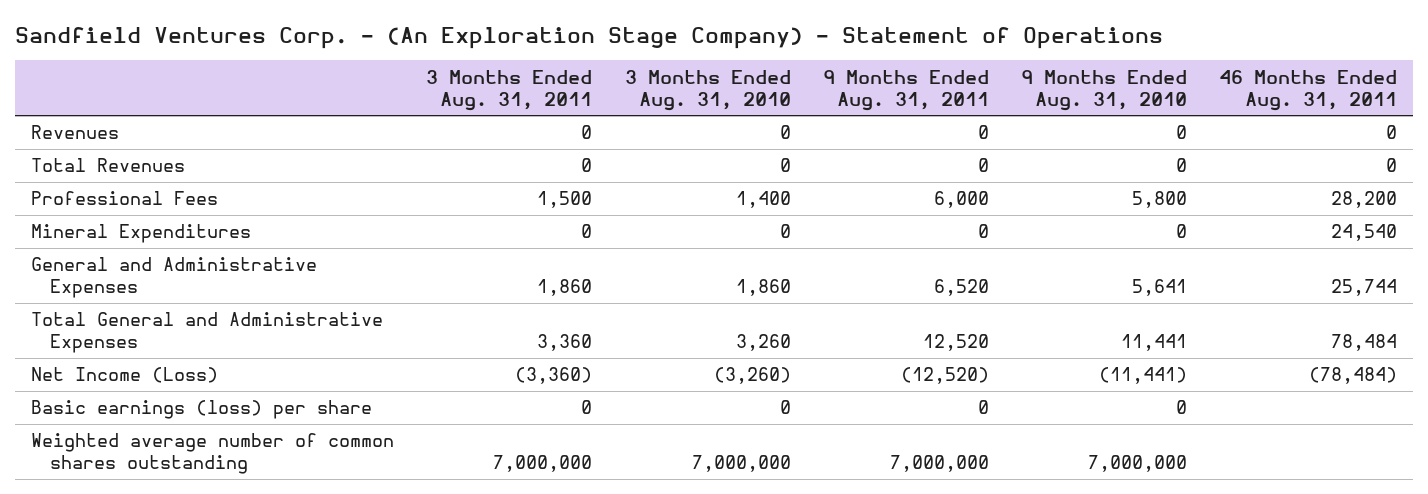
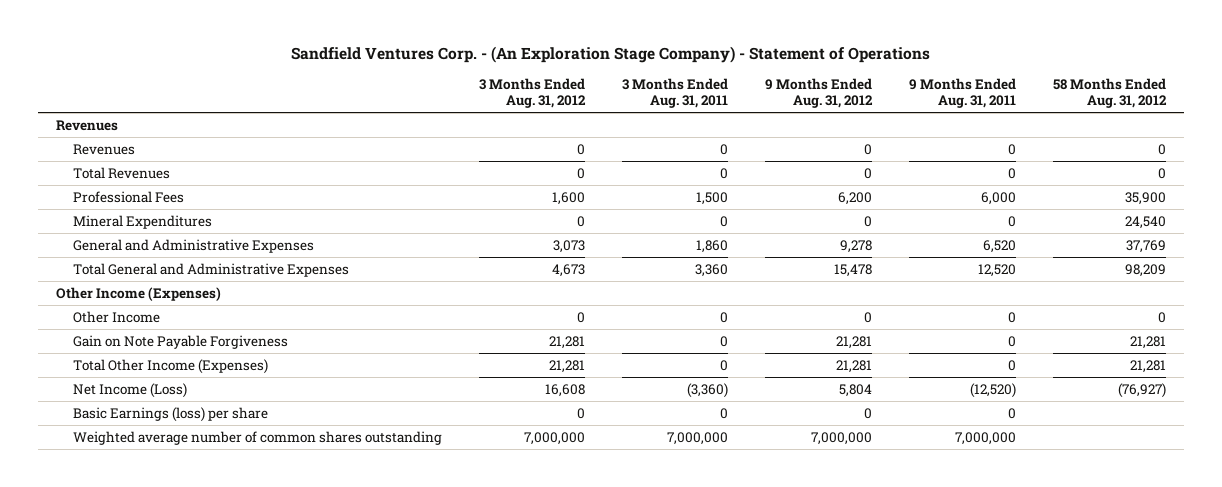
- | 3 Months Ended Aug. 31, 2011 | 3 Months Ended Aug. 31, 2010 | 9 Months Ended Aug. 31, 2011 | 9 Months Ended Aug. 31, 2010 | 46 Months Ended Aug. 31, 2011
+ | 3 Months Ended Aug. 31, 2012 | 3 Months Ended Aug. 31, 2011 | 9 Months Ended Aug. 31, 2012 | 9 Months Ended Aug. 31, 2011 | 58 Months Ended Aug. 31, 2012
+ Revenues
+ Other Income (Expenses)
+ Other Income | 0 | 0 | 0 | 0 | 0
+ Gain on Note Payable Forgiveness | 21,281 | 0 | 21,281 | 0 | 21,281
+ Total Other Income (Expenses) | 21,281 | 0 | 21,281 | 0 | 21,281
- Basic earnings (loss) per share | 0 | 0 | 0 | 0 |
+ Basic Earnings (loss) per share | 0 | 0 | 0 | 0 |

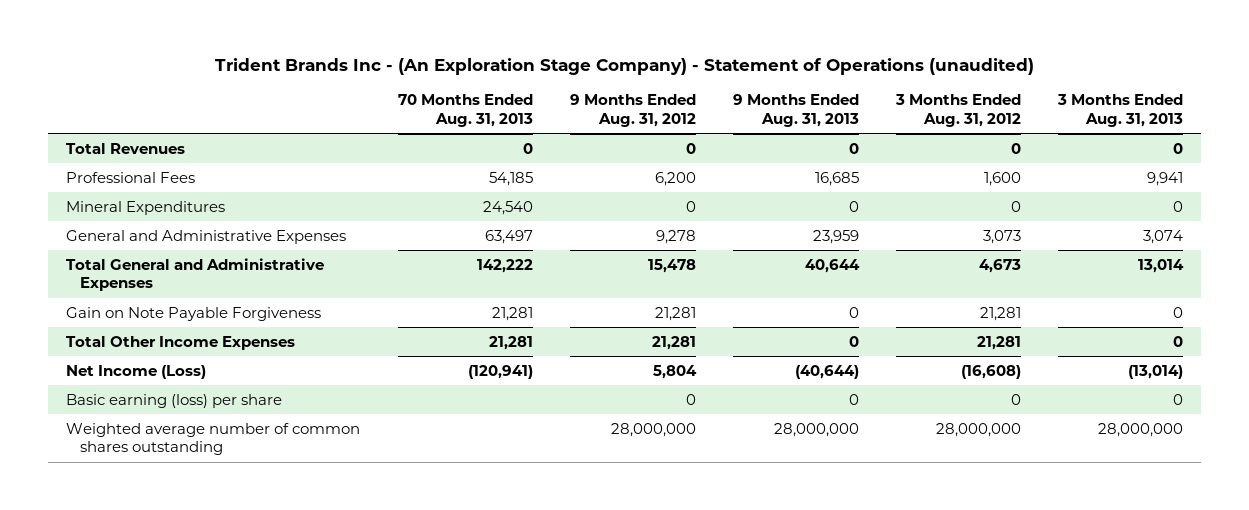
- Sandfield Ventures Corp. - (An Exploration Stage Company) - Statement of Operations
+ Trident Brands Inc - (An Exploration Stage Company) - Statement of Operations (unaudited)
- | 3 Months Ended Aug. 31, 2012 | 3 Months Ended Aug. 31, 2011 | 9 Months Ended Aug. 31, 2012 | 9 Months Ended Aug. 31, 2011 | 58 Months Ended Aug. 31, 2012
+ | 70 Months Ended Aug. 31, 2013 | 9 Months Ended Aug. 31, 2012 | 9 Months Ended Aug. 31, 2013 | 3 Months Ended Aug. 31, 2012 | 3 Months Ended Aug. 31, 2013
- Revenues
- Revenues | 0 | 0 | 0 | 0 | 0
- Other Income (Expenses)
- Other Income | 0 | 0 | 0 | 0 | 0
- Total Other Income (Expenses) | 21,281 | 0 | 21,281 | 0 | 21,281
- Net Income (Loss) | 16,608 | (3,360) | 5,804 | (12,520) | (76,927)
- Basic Earnings (loss) per share | 0 | 0 | 0 | 0 |
- Weighted average number of common shares outstanding | 7,000,000 | 7,000,000 | 7,000,000 | 7,000,000 |
+ Total Other Income Expenses | 21,281 | 21,281 | 0 | 21,281 | 0
+ Net Income (Loss) | (120,941) | 5,804 | (40,644) | (16,608) | (13,014)
+ Basic earning (loss) per share | | 0 | 0 | 0 | 0
+ Weighted average number of common shares outstanding | | 28,000,000 | 28,000,000 | 28,000,000 | 28,000,000

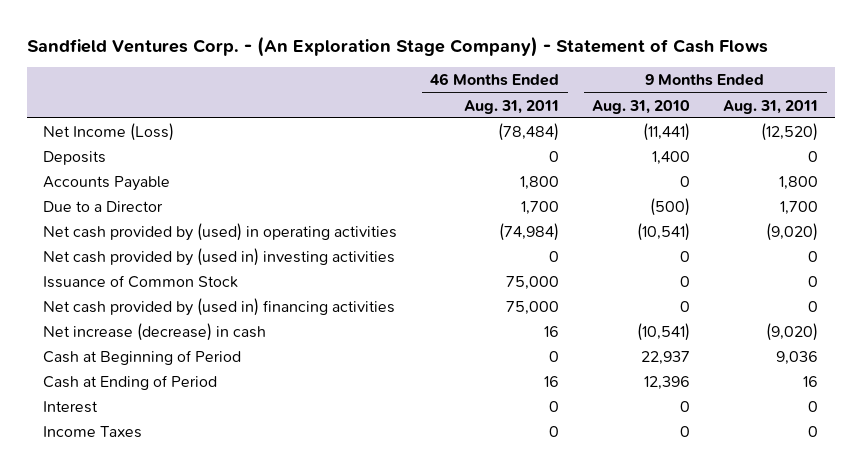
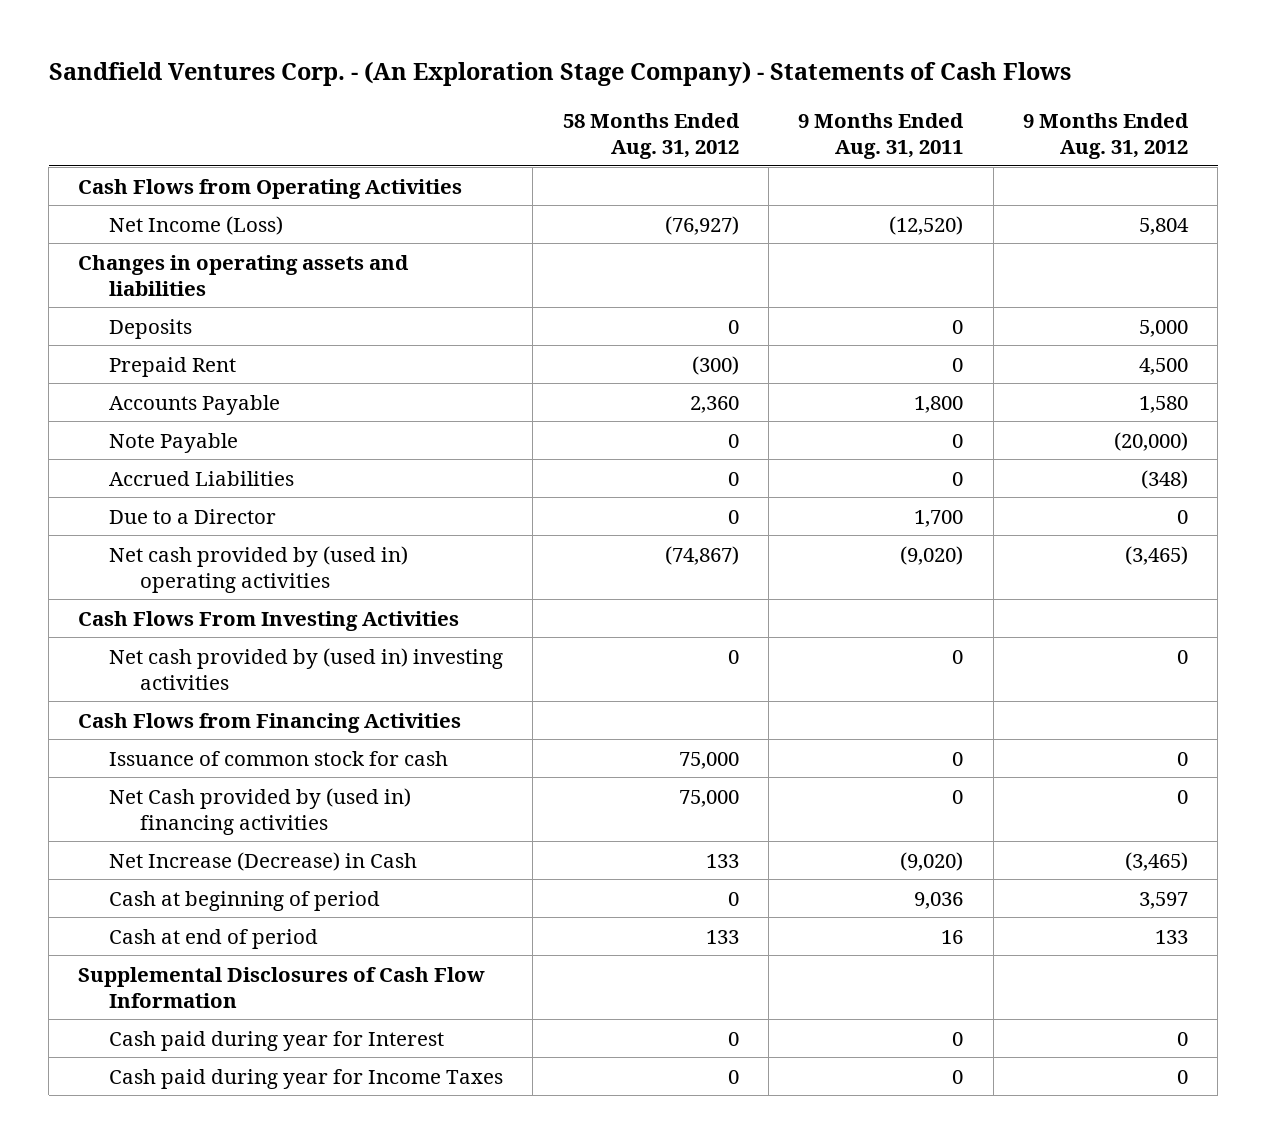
- Sandfield Ventures Corp. - (An Exploration Stage Company) - Statement of Cash Flows
+ Sandfield Ventures Corp. - (An Exploration Stage Company) - Statements of Cash Flows
- | 46 Months Ended Aug. 31, 2011 | 9 Months Ended Aug. 31, 2010 | 9 Months Ended Aug. 31, 2011
+ | 58 Months Ended Aug. 31, 2012 | 9 Months Ended Aug. 31, 2011 | 9 Months Ended Aug. 31, 2012
+ Cash Flows from Operating Activities
+ Changes in operating assets and liabilities
+ Prepaid Rent | (300) | 0 | 4,500
+ Note Payable | 0 | 0 | (20,000)
+ Accrued Liabilities | 0 | 0 | (348)
- Net cash provided by (used) in operating activities | (74,984) | (10,541) | (9,020)
+ Net cash provided by (used in) operating activities | (74,867) | (9,020) | (3,465)
+ Cash Flows From Investing Activities
- Issuance of Common Stock | 75,000 | 0 | 0
- Net cash provided by (used in) financing activities | 75,000 | 0 | 0
- Net increase (decrease) in cash | 16 | (10,541) | (9,020)
- Cash at Beginning of Period | 0 | 22,937 | 9,036
- Cash at Ending of Period | 16 | 12,396 | 16
- Interest | 0 | 0 | 0
- Income Taxes | 0 | 0 | 0
+ Cash Flows from Financing Activities
+ Issuance of common stock for cash | 75,000 | 0 | 0
+ Net Cash provided by (used in) financing activities | 75,000 | 0 | 0
+ Net Increase (Decrease) in Cash | 133 | (9,020) | (3,465)
+ Cash at beginning of period | 0 | 9,036 | 3,597
+ Cash at end of period | 133 | 16 | 133
+ Supplemental Disclosures of Cash Flow Information
+ Cash paid during year for Interest | 0 | 0 | 0
+ Cash paid during year for Income Taxes | 0 | 0 | 0

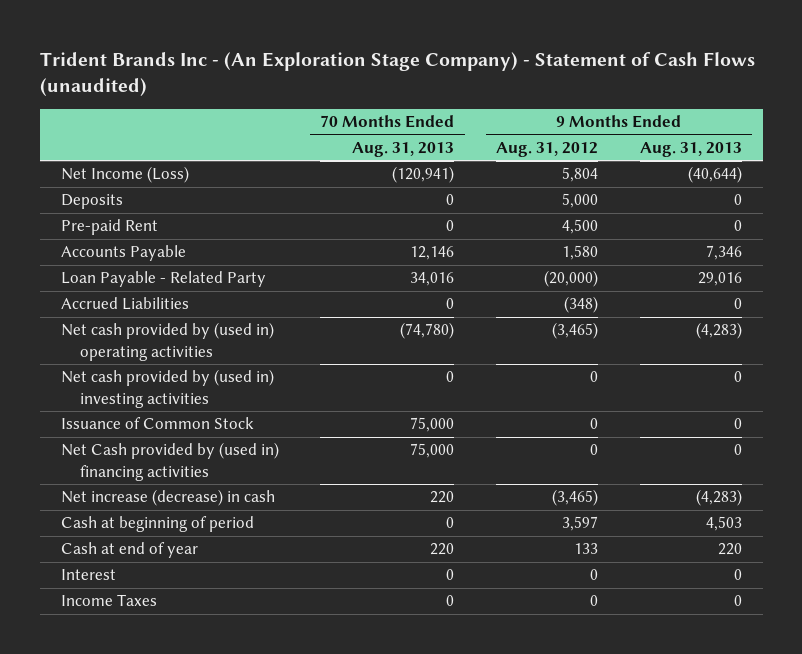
- Sandfield Ventures Corp. - (An Exploration Stage Company) - Statements of Cash Flows
+ Trident Brands Inc - (An Exploration Stage Company) - Statement of Cash Flows (unaudited)
- | 58 Months Ended Aug. 31, 2012 | 9 Months Ended Aug. 31, 2011 | 9 Months Ended Aug. 31, 2012
+ | 70 Months Ended Aug. 31, 2013 | 9 Months Ended Aug. 31, 2012 | 9 Months Ended Aug. 31, 2013
- Cash Flows from Operating Activities
- Changes in operating assets and liabilities
- Prepaid Rent | (300) | 0 | 4,500
+ Pre-paid Rent | 0 | 4,500 | 0
- Note Payable | 0 | 0 | (20,000)
+ Loan Payable - Related Party | 34,016 | (20,000) | 29,016
- Due to a Director | 0 | 1,700 | 0
- Cash Flows From Investing Activities
- Cash Flows from Financing Activities
- Issuance of common stock for cash | 75,000 | 0 | 0
+ Issuance of Common Stock | 75,000 | 0 | 0
- Net Increase (Decrease) in Cash | 133 | (9,020) | (3,465)
+ Net increase (decrease) in cash | 220 | (3,465) | (4,283)
- Cash at end of period | 133 | 16 | 133
- Supplemental Disclosures of Cash Flow Information
- Cash paid during year for Interest | 0 | 0 | 0
- Cash paid during year for Income Taxes | 0 | 0 | 0
+ Cash at end of year | 220 | 133 | 220
+ Interest | 0 | 0 | 0
+ Income Taxes | 0 | 0 | 0

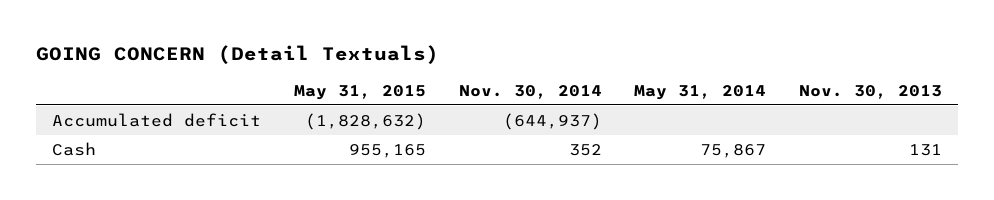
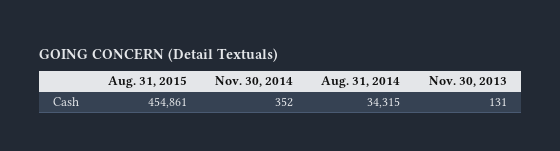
- | May 31, 2015 | Nov. 30, 2014 | May 31, 2014 | Nov. 30, 2013
+ | Aug. 31, 2015 | Nov. 30, 2014 | Aug. 31, 2014 | Nov. 30, 2013
- Accumulated deficit | (1,828,632) | (644,937) | |

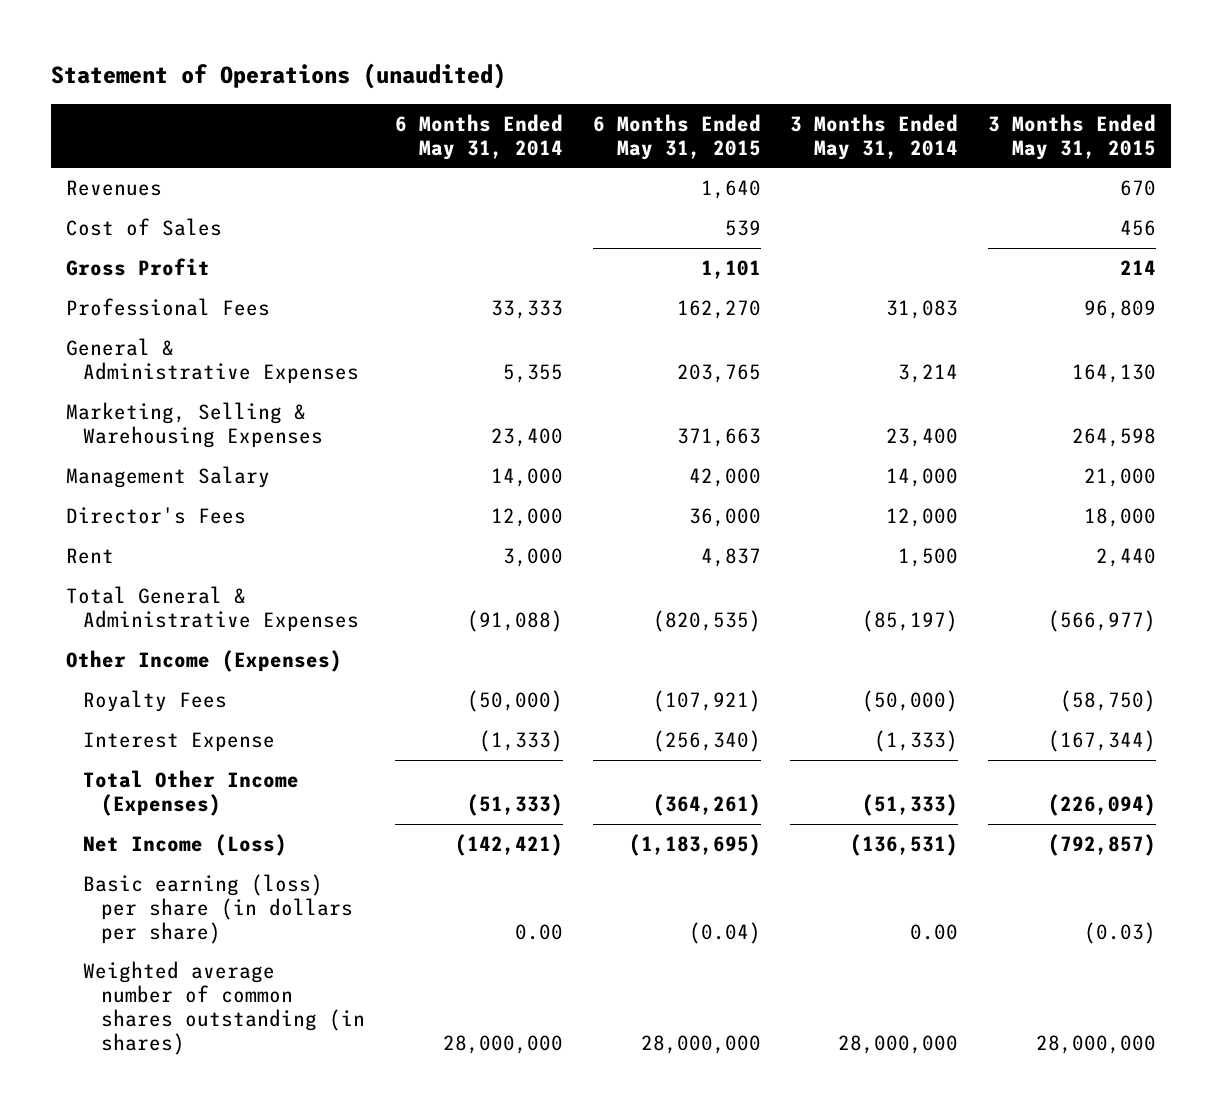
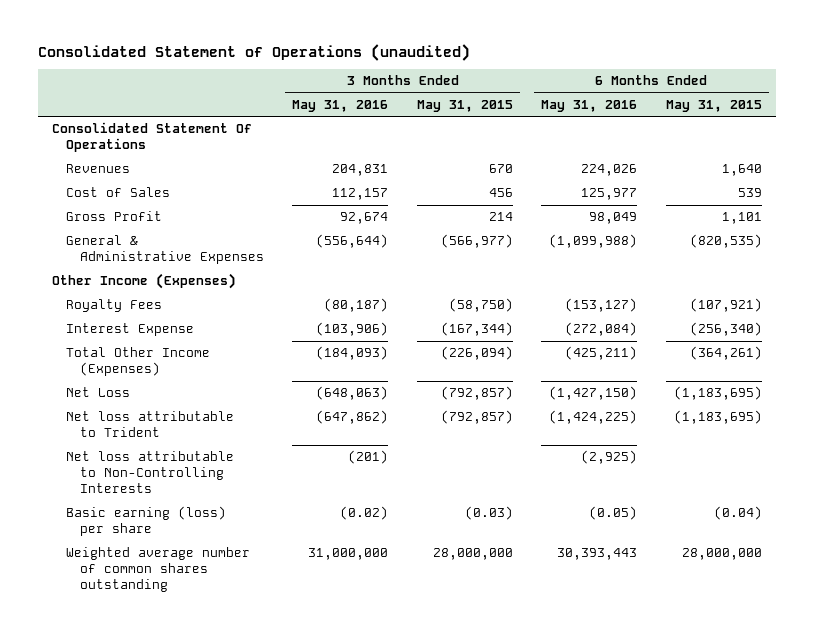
- Statement of Operations (unaudited)
+ Consolidated Statement of Operations (unaudited)
- | 6 Months Ended May 31, 2014 | 6 Months Ended May 31, 2015 | 3 Months Ended May 31, 2014 | 3 Months Ended May 31, 2015
+ | 3 Months Ended May 31, 2016 | 3 Months Ended May 31, 2015 | 6 Months Ended May 31, 2016 | 6 Months Ended May 31, 2015
+ Consolidated Statement Of Operations
- Professional Fees | 33,333 | 162,270 | 31,083 | 96,809
- General & Administrative Expenses | 5,355 | 203,765 | 3,214 | 164,130
- Marketing, Selling & Warehousing Expenses | 23,400 | 371,663 | 23,400 | 264,598
- Management Salary | 14,000 | 42,000 | 14,000 | 21,000
- Director's Fees | 12,000 | 36,000 | 12,000 | 18,000
- Rent | 3,000 | 4,837 | 1,500 | 2,440
- Total General & Administrative Expenses | (91,088) | (820,535) | (85,197) | (566,977)
+ General & Administrative Expenses | (556,644) | (566,977) | (1,099,988) | (820,535)
- Net Income (Loss) | (142,421) | (1,183,695) | (136,531) | (792,857)
- Basic earning (loss) per share (in dollars per share) | 0.00 | (0.04) | 0.00 | (0.03)
- Weighted average number of common shares outstanding (in shares) | 28,000,000 | 28,000,000 | 28,000,000 | 28,000,000
+ Net Loss | (648,063) | (792,857) | (1,427,150) | (1,183,695)
+ Net loss attributable to Trident | (647,862) | (792,857) | (1,424,225) | (1,183,695)
+ Net loss attributable to Non-Controlling Interests | (201) | | (2,925) |
+ Basic earning (loss) per share | (0.02) | (0.03) | (0.05) | (0.04)
+ Weighted average number of common shares outstanding | 31,000,000 | 28,000,000 | 30,393,443 | 28,000,000

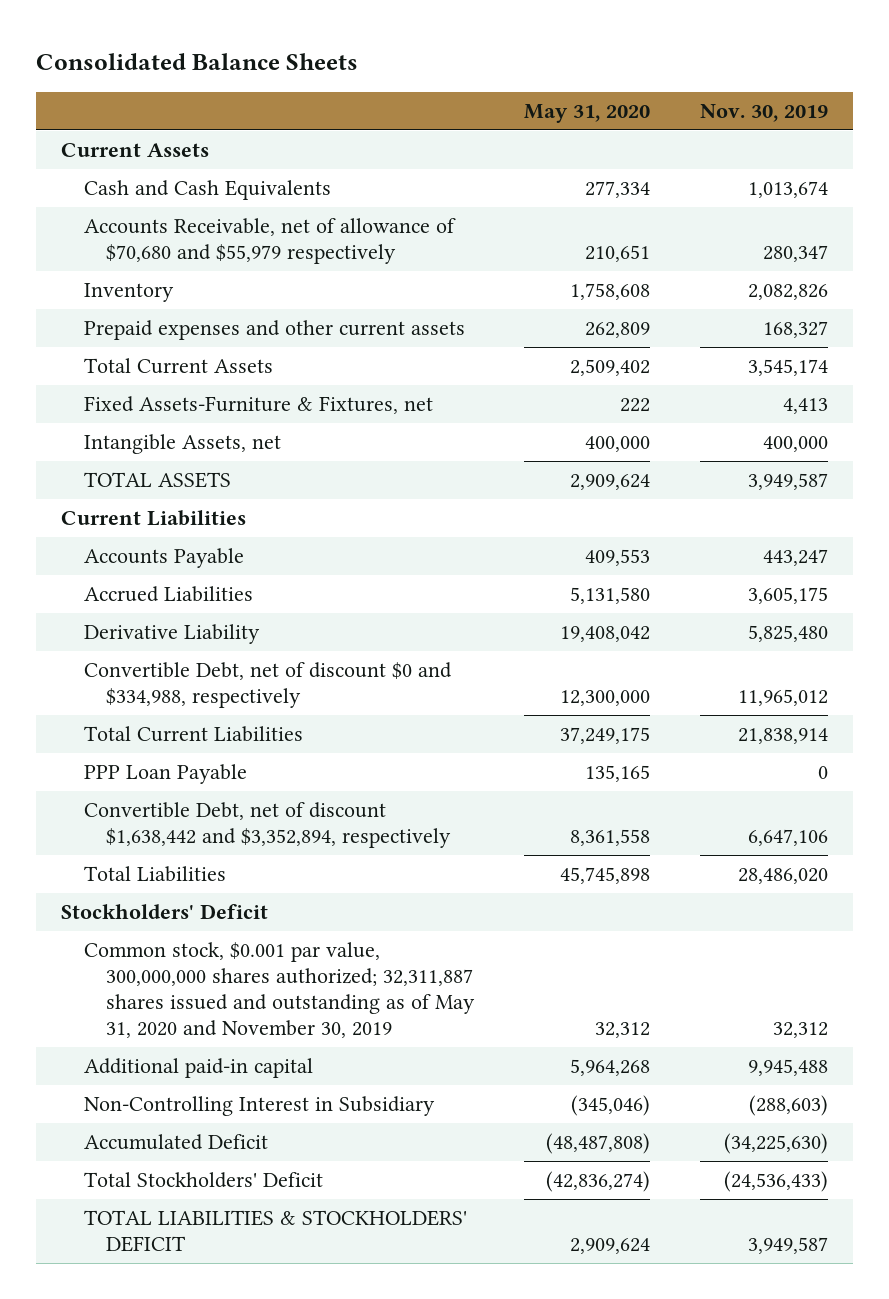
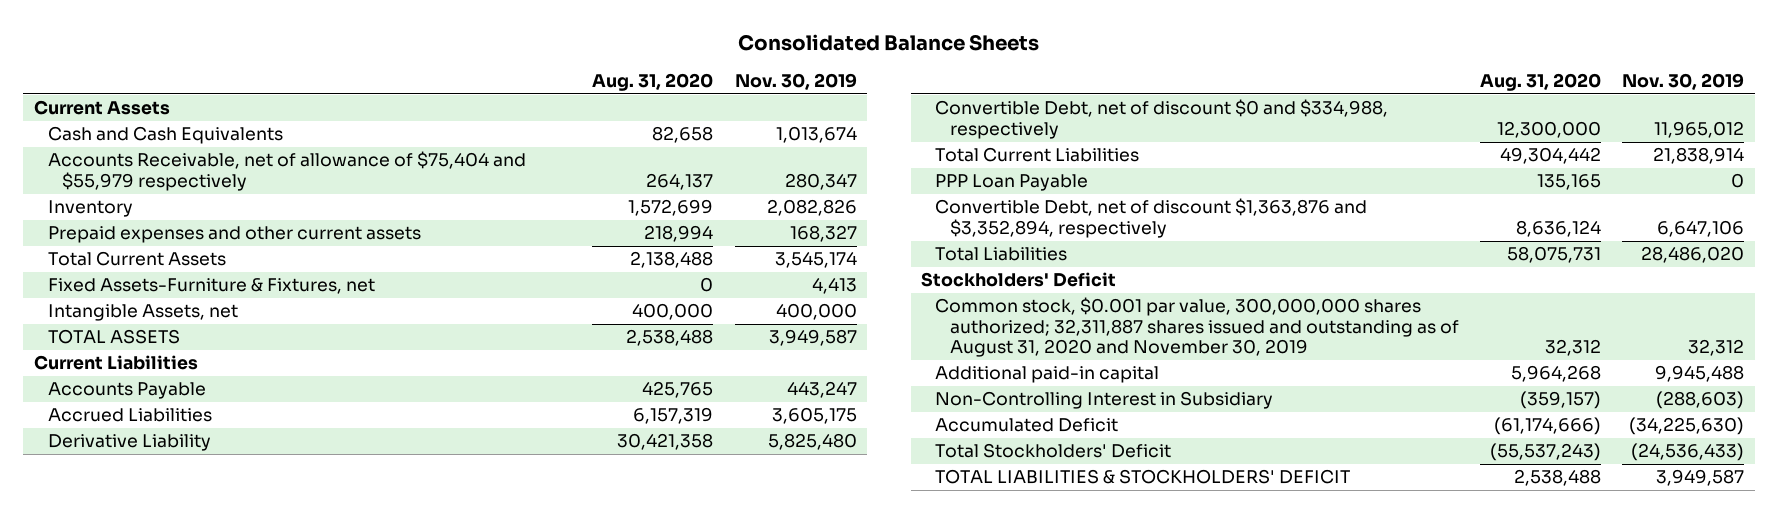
- | May 31, 2020 | Nov. 30, 2019
+ | Aug. 31, 2020 | Nov. 30, 2019
- Accounts Receivable, net of allowance of $70,680 and $55,979 respectively | 210,651 | 280,347
+ Accounts Receivable, net of allowance of $75,404 and $55,979 respectively | 264,137 | 280,347
- Convertible Debt, net of discount $1,638,442 and $3,352,894, respectively | 8,361,558 | 6,647,106
+ Convertible Debt, net of discount $1,363,876 and $3,352,894, respectively | 8,636,124 | 6,647,106
- Common stock, $0.001 par value, 300,000,000 shares authorized; 32,311,887 shares issued and outstanding as of May 31, 2020 and November 30, 2019 | 32,312 | 32,312
+ Common stock, $0.001 par value, 300,000,000 shares authorized; 32,311,887 shares issued and outstanding as of August 31, 2020 and November 30, 2019 | 32,312 | 32,312

